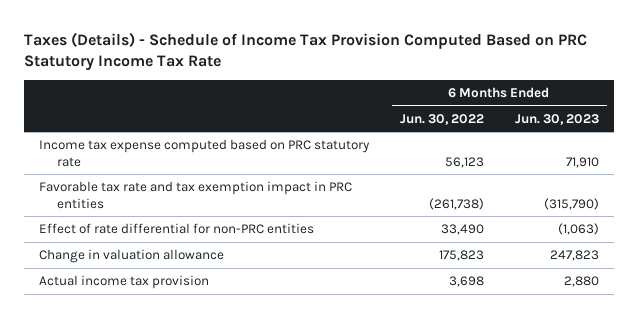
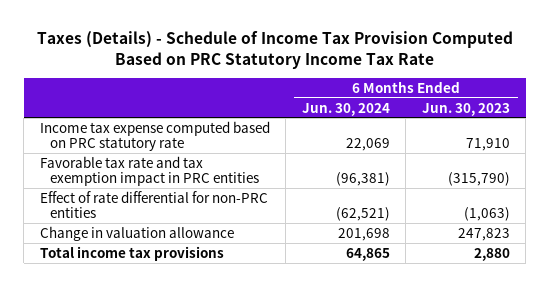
- | 6 Months Ended Jun. 30, 2022 | 6 Months Ended Jun. 30, 2023
+ | 6 Months Ended Jun. 30, 2024 | 6 Months Ended Jun. 30, 2023
- Actual income tax provision | 3,698 | 2,880
+ Total income tax provisions | 64,865 | 2,880

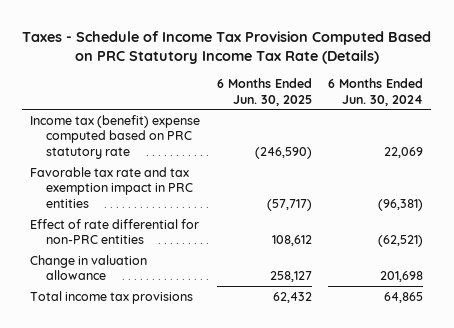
- Taxes (Details) - Schedule of Income Tax Provision Computed Based on PRC Statutory Income Tax Rate
+ Taxes - Schedule of Income Tax Provision Computed Based on PRC Statutory Income Tax Rate (Details)
- | 6 Months Ended Jun. 30, 2024 | 6 Months Ended Jun. 30, 2023
+ | 6 Months Ended Jun. 30, 2025 | 6 Months Ended Jun. 30, 2024
- Income tax expense computed based on PRC statutory rate | 22,069 | 71,910
+ Income tax (benefit) expense computed based on PRC statutory rate | (246,590) | 22,069

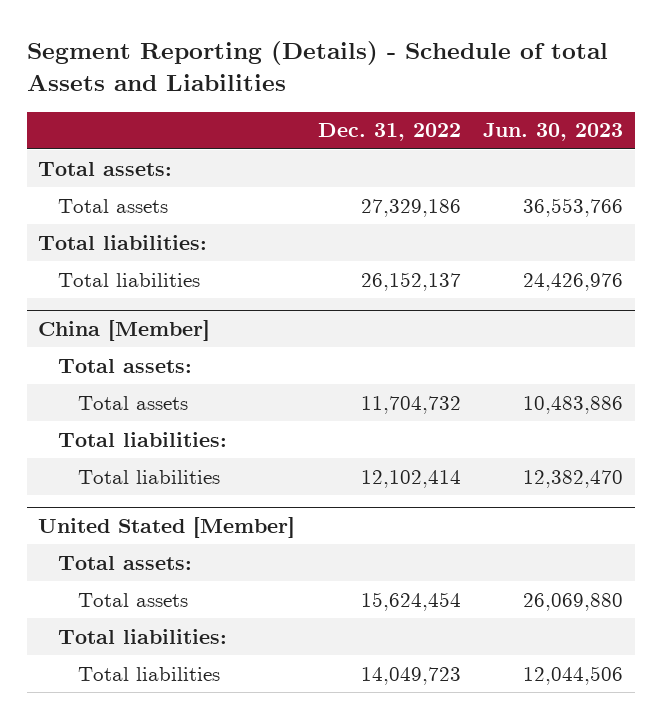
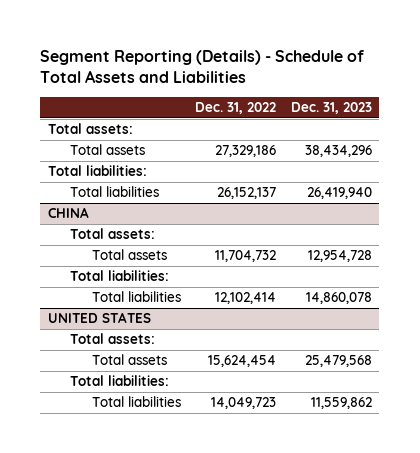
- Segment Reporting (Details) - Schedule of total Assets and Liabilities
+ Segment Reporting (Details) - Schedule of Total Assets and Liabilities
- | Dec. 31, 2022 | Jun. 30, 2023
+ | Dec. 31, 2022 | Dec. 31, 2023
- China [Member]
+ CHINA
- United Stated [Member]
+ UNITED STATES

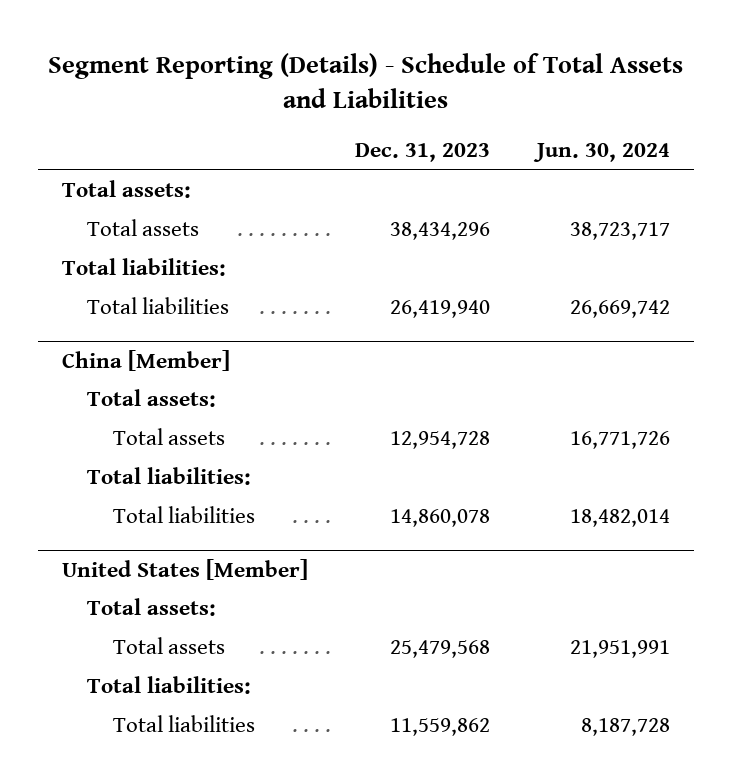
- | Dec. 31, 2022 | Dec. 31, 2023
+ | Dec. 31, 2023 | Jun. 30, 2024
- CHINA
+ China [Member]
- UNITED STATES
+ United States [Member]

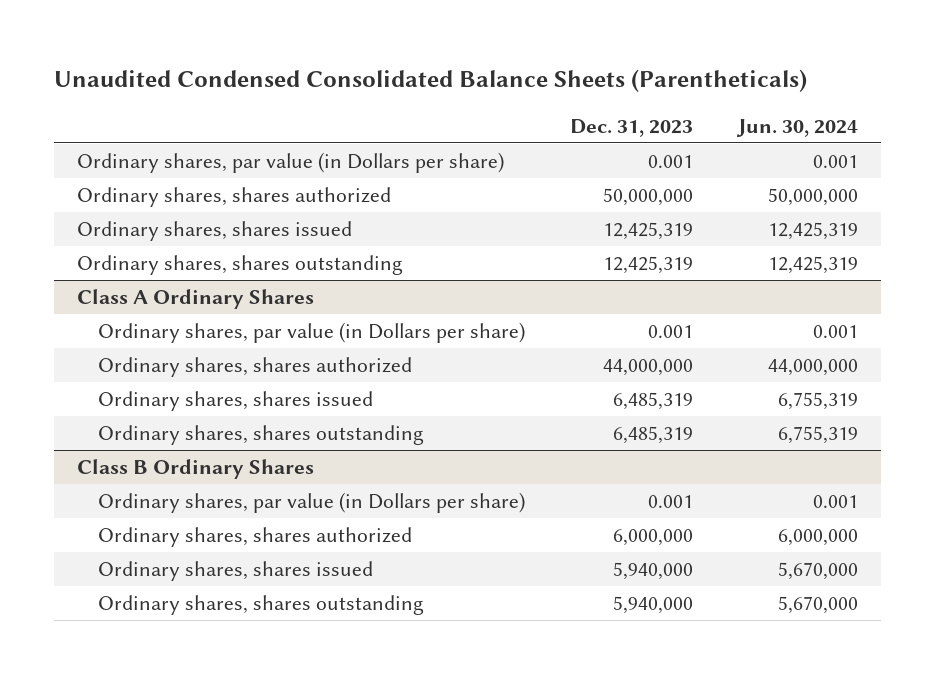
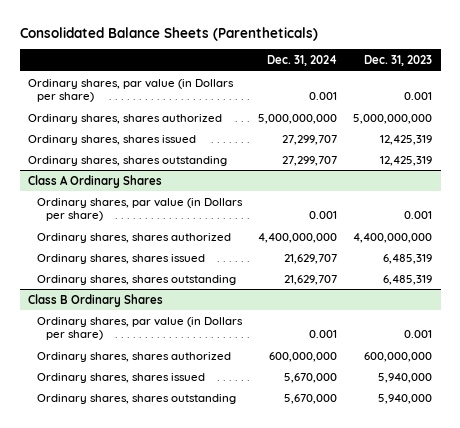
- Unaudited Condensed Consolidated Balance Sheets (Parentheticals)
+ Consolidated Balance Sheets (Parentheticals)
- | Dec. 31, 2023 | Jun. 30, 2024
+ | Dec. 31, 2024 | Dec. 31, 2023
- Ordinary shares, shares authorized | 50,000,000 | 50,000,000
+ Ordinary shares, shares authorized | 5,000,000,000 | 5,000,000,000
@ Class A Ordinary Shares
- Ordinary shares, shares authorized | 44,000,000 | 44,000,000
+ Ordinary shares, shares authorized | 4,400,000,000 | 4,400,000,000
@ Class B Ordinary Shares
- Ordinary shares, shares authorized | 6,000,000 | 6,000,000
+ Ordinary shares, shares authorized | 600,000,000 | 600,000,000

